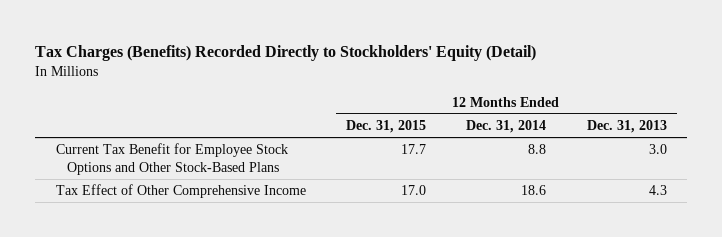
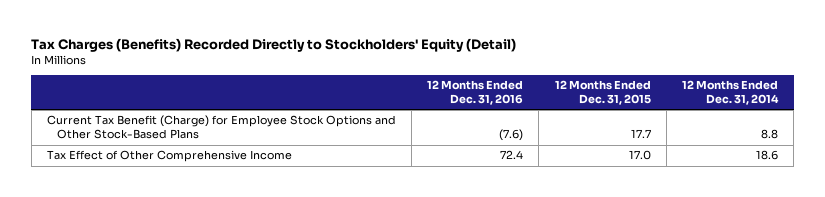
- | 12 Months Ended Dec. 31, 2015 | 12 Months Ended Dec. 31, 2014 | 12 Months Ended Dec. 31, 2013
+ | 12 Months Ended Dec. 31, 2016 | 12 Months Ended Dec. 31, 2015 | 12 Months Ended Dec. 31, 2014
- Current Tax Benefit for Employee Stock Options and Other Stock-Based Plans | 17.7 | 8.8 | 3.0
+ Current Tax Benefit (Charge) for Employee Stock Options and Other Stock-Based Plans | (7.6) | 17.7 | 8.8

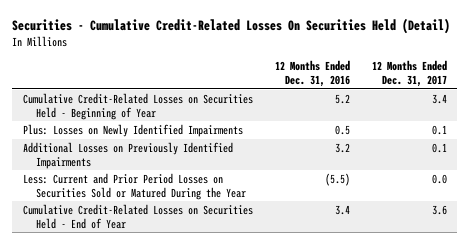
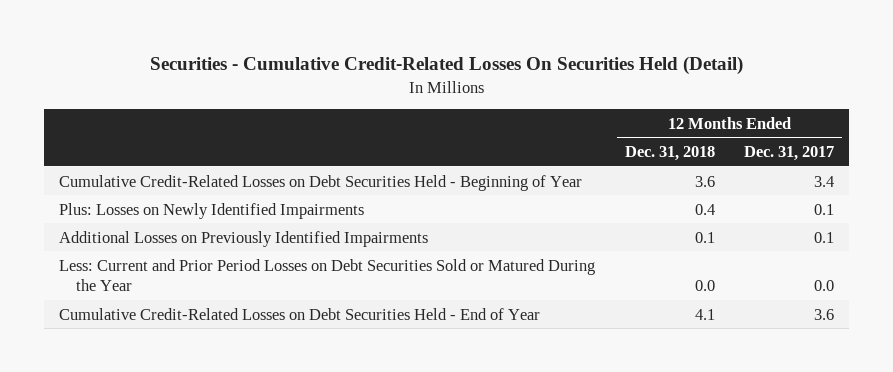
- | 12 Months Ended Dec. 31, 2016 | 12 Months Ended Dec. 31, 2017
+ | 12 Months Ended Dec. 31, 2018 | 12 Months Ended Dec. 31, 2017
- Cumulative Credit-Related Losses on Securities Held - Beginning of Year | 5.2 | 3.4
+ Cumulative Credit-Related Losses on Debt Securities Held - Beginning of Year | 3.6 | 3.4
- Less: Current and Prior Period Losses on Securities Sold or Matured During the Year | (5.5) | 0.0
- Cumulative Credit-Related Losses on Securities Held - End of Year | 3.4 | 3.6
+ Less: Current and Prior Period Losses on Debt Securities Sold or Matured During the Year | 0.0 | 0.0
+ Cumulative Credit-Related Losses on Debt Securities Held - End of Year | 4.1 | 3.6

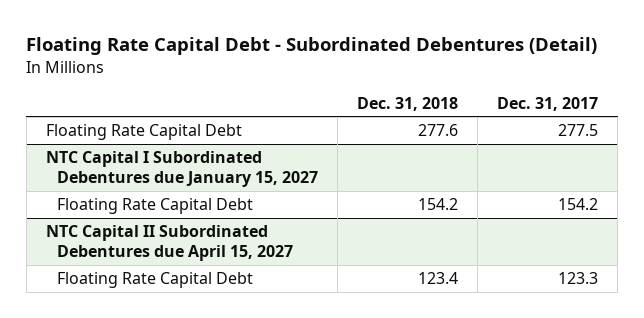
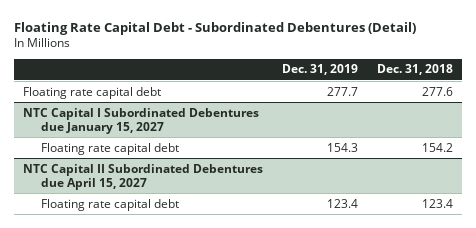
- | Dec. 31, 2018 | Dec. 31, 2017
+ | Dec. 31, 2019 | Dec. 31, 2018
- Floating Rate Capital Debt | 277.6 | 277.5
+ Floating rate capital debt | 277.7 | 277.6
@ NTC Capital I Subordinated Debentures due January 15, 2027
- Floating Rate Capital Debt | 154.2 | 154.2
+ Floating rate capital debt | 154.3 | 154.2
@ NTC Capital II Subordinated Debentures due April 15, 2027
- Floating Rate Capital Debt | 123.4 | 123.3
+ Floating rate capital debt | 123.4 | 123.4

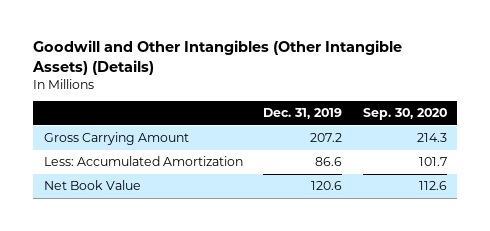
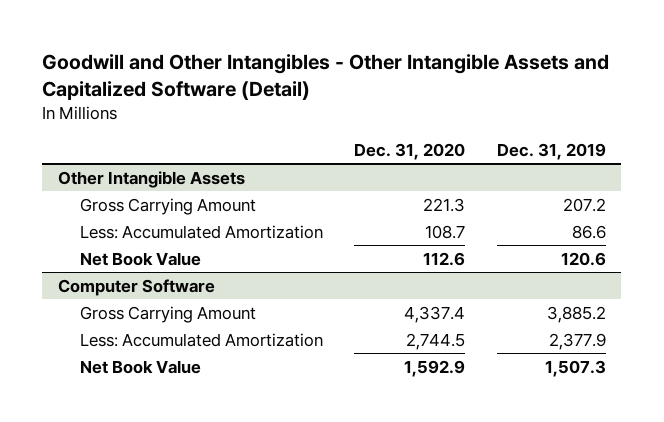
- Goodwill and Other Intangibles (Other Intangible Assets) (Details)
+ Goodwill and Other Intangibles - Other Intangible Assets and Capitalized Software (Detail)
- | Dec. 31, 2019 | Sep. 30, 2020
+ | Dec. 31, 2020 | Dec. 31, 2019
+ Other Intangible Assets
+ Computer Software
+ Gross Carrying Amount | 4,337.4 | 3,885.2
+ Less: Accumulated Amortization | 2,744.5 | 2,377.9
+ Net Book Value | 1,592.9 | 1,507.3

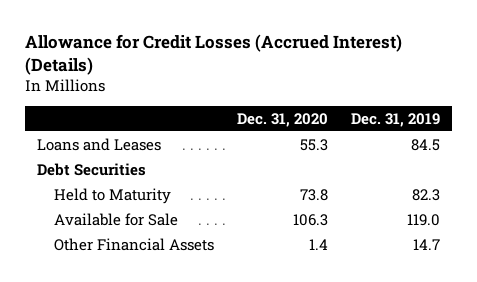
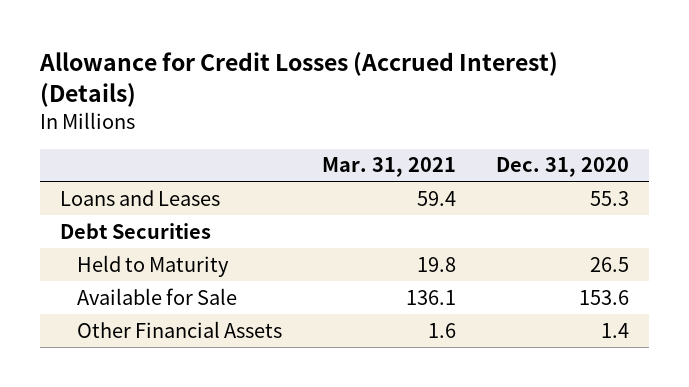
- | Dec. 31, 2020 | Dec. 31, 2019
+ | Mar. 31, 2021 | Dec. 31, 2020
- Held to Maturity | 73.8 | 82.3
- Available for Sale | 106.3 | 119.0
+ Held to Maturity | 19.8 | 26.5
+ Available for Sale | 136.1 | 153.6

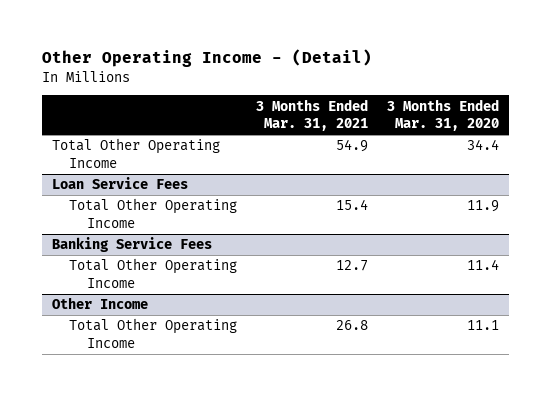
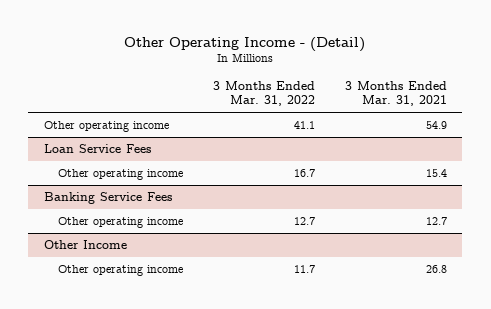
- | 3 Months Ended Mar. 31, 2021 | 3 Months Ended Mar. 31, 2020
+ | 3 Months Ended Mar. 31, 2022 | 3 Months Ended Mar. 31, 2021
- Total Other Operating Income | 54.9 | 34.4
+ Other operating income | 41.1 | 54.9
@ Loan Service Fees
- Total Other Operating Income | 15.4 | 11.9
+ Other operating income | 16.7 | 15.4
@ Banking Service Fees
- Total Other Operating Income | 12.7 | 11.4
+ Other operating income | 12.7 | 12.7
@ Other Income
- Total Other Operating Income | 26.8 | 11.1
+ Other operating income | 11.7 | 26.8

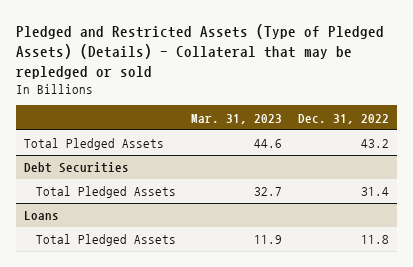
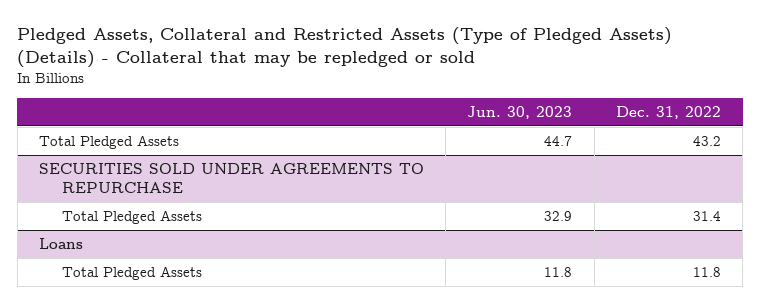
- Pledged and Restricted Assets (Type of Pledged Assets) (Details) - Collateral that may be repledged or sold
+ Pledged Assets, Collateral and Restricted Assets (Type of Pledged Assets) (Details) - Collateral that may be repledged or sold
- | Mar. 31, 2023 | Dec. 31, 2022
+ | Jun. 30, 2023 | Dec. 31, 2022
- Debt Securities
+ SECURITIES SOLD UNDER AGREEMENTS TO REPURCHASE

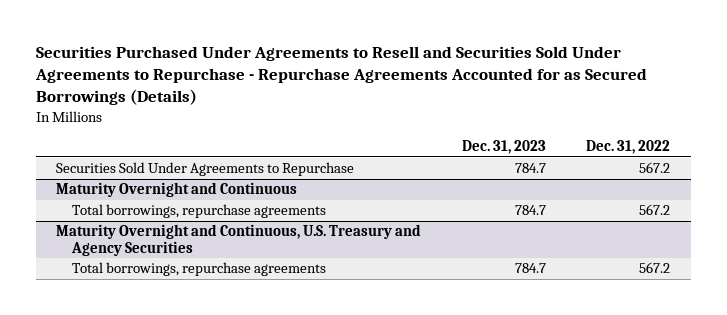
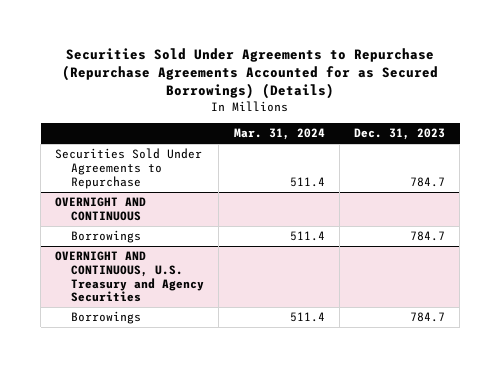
- Securities Purchased Under Agreements to Resell and Securities Sold Under Agreements to Repurchase - Repurchase Agreements Accounted for as Secured Borrowings (Details)
+ Securities Sold Under Agreements to Repurchase (Repurchase Agreements Accounted for as Secured Borrowings) (Details)
- | Dec. 31, 2023 | Dec. 31, 2022
+ | Mar. 31, 2024 | Dec. 31, 2023
- Maturity Overnight and Continuous
- Total borrowings, repurchase agreements | 784.7 | 567.2
- Maturity Overnight and Continuous, U.S. Treasury and Agency Securities
- Total borrowings, repurchase agreements | 784.7 | 567.2
+ OVERNIGHT AND CONTINUOUS
+ Borrowings | 511.4 | 784.7
+ OVERNIGHT AND CONTINUOUS, U.S. Treasury and Agency Securities
+ Borrowings | 511.4 | 784.7

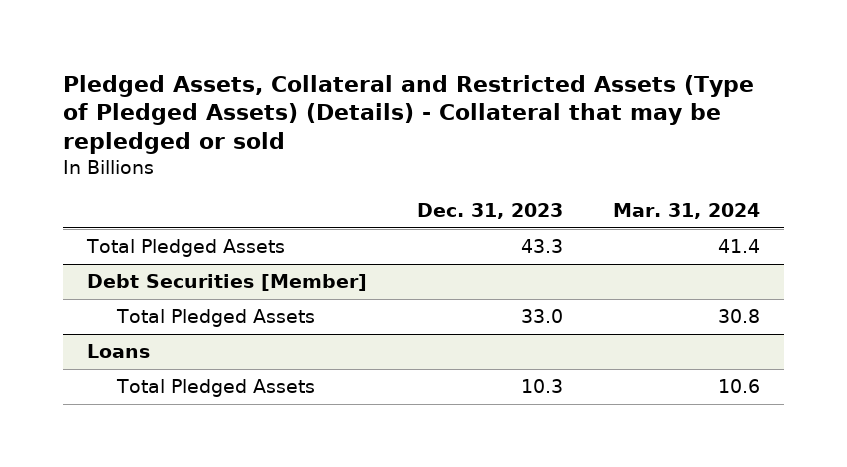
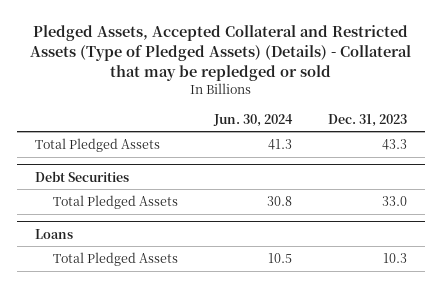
- Pledged Assets, Collateral and Restricted Assets (Type of Pledged Assets) (Details) - Collateral that may be repledged or sold
+ Pledged Assets, Accepted Collateral and Restricted Assets (Type of Pledged Assets) (Details) - Collateral that may be repledged or sold
- | Dec. 31, 2023 | Mar. 31, 2024
+ | Jun. 30, 2024 | Dec. 31, 2023
- Debt Securities [Member]
+ Debt Securities

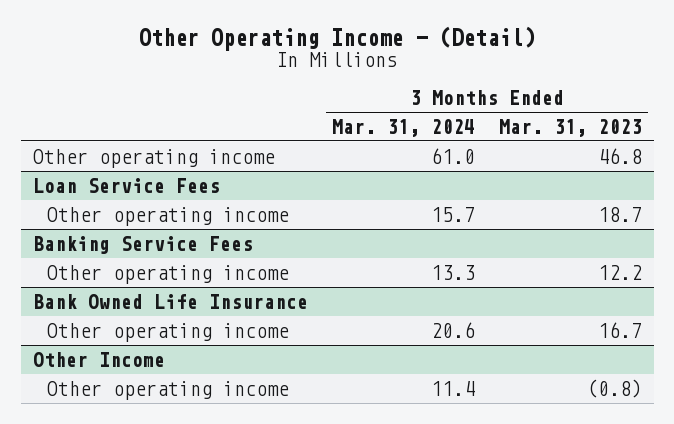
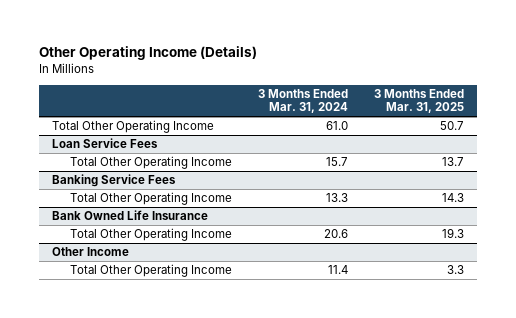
- Other Operating Income - (Detail)
+ Other Operating Income (Details)
- | 3 Months Ended Mar. 31, 2024 | 3 Months Ended Mar. 31, 2023
+ | 3 Months Ended Mar. 31, 2024 | 3 Months Ended Mar. 31, 2025
- Other operating income | 61.0 | 46.8
+ Total Other Operating Income | 61.0 | 50.7
@ Loan Service Fees
- Other operating income | 15.7 | 18.7
+ Total Other Operating Income | 15.7 | 13.7
@ Banking Service Fees
- Other operating income | 13.3 | 12.2
+ Total Other Operating Income | 13.3 | 14.3
@ Bank Owned Life Insurance
- Other operating income | 20.6 | 16.7
+ Total Other Operating Income | 20.6 | 19.3
@ Other Income
- Other operating income | 11.4 | (0.8)
+ Total Other Operating Income | 11.4 | 3.3

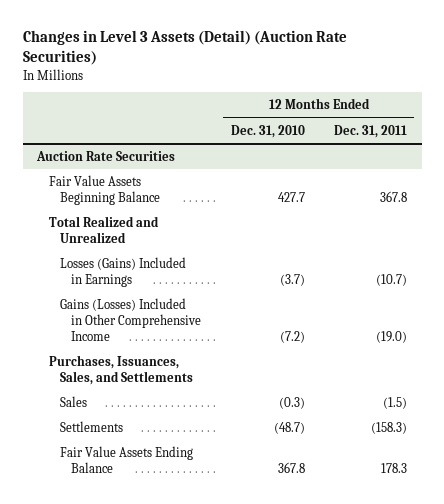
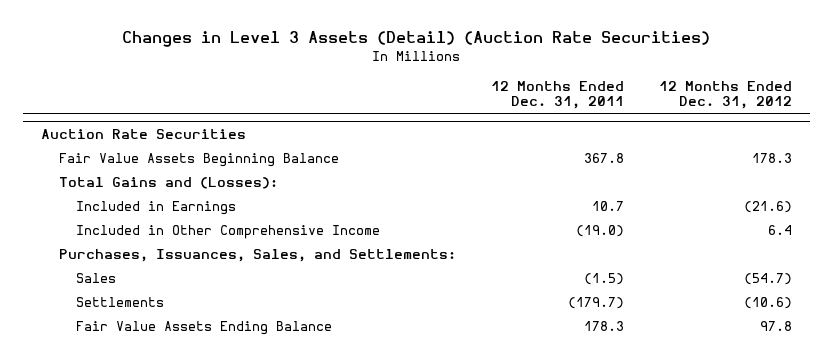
- | 12 Months Ended Dec. 31, 2010 | 12 Months Ended Dec. 31, 2011
+ | 12 Months Ended Dec. 31, 2011 | 12 Months Ended Dec. 31, 2012
@ Auction Rate Securities
- Total Realized and Unrealized
- Losses (Gains) Included in Earnings | (3.7) | (10.7)
- Gains (Losses) Included in Other Comprehensive Income | (7.2) | (19.0)
- Purchases, Issuances, Sales, and Settlements
+ Total Gains and (Losses):
+ Included in Earnings | 10.7 | (21.6)
+ Included in Other Comprehensive Income | (19.0) | 6.4
+ Purchases, Issuances, Sales, and Settlements:
- Settlements | (48.7) | (158.3)
+ Settlements | (179.7) | (10.6)

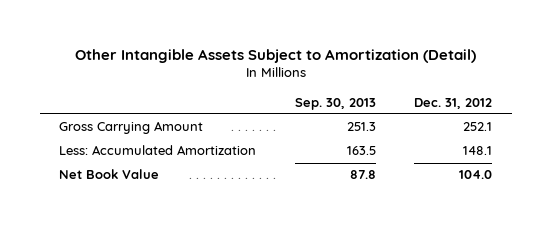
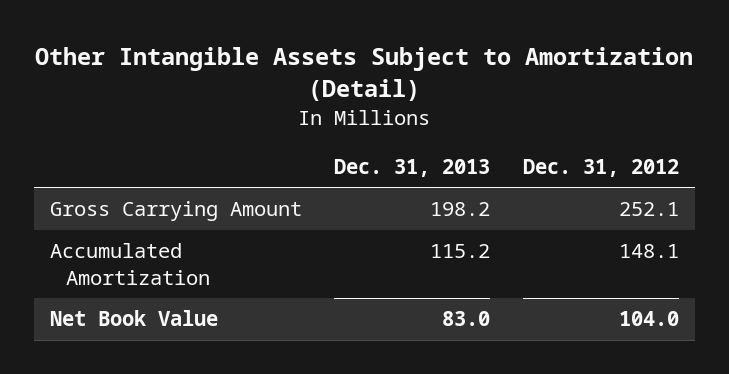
- | Sep. 30, 2013 | Dec. 31, 2012
+ | Dec. 31, 2013 | Dec. 31, 2012
- Less: Accumulated Amortization | 163.5 | 148.1
+ Accumulated Amortization | 115.2 | 148.1

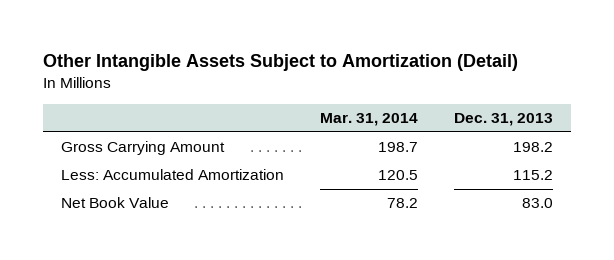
- | Dec. 31, 2013 | Dec. 31, 2012
+ | Mar. 31, 2014 | Dec. 31, 2013
- Accumulated Amortization | 115.2 | 148.1
+ Less: Accumulated Amortization | 120.5 | 115.2

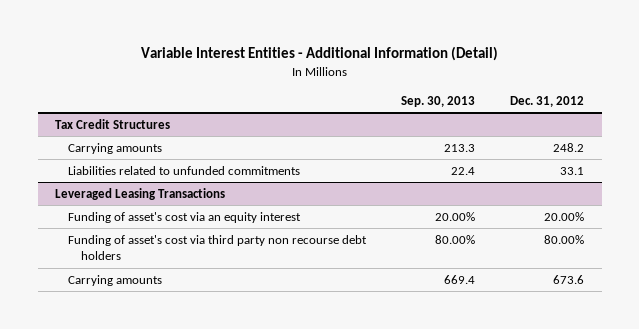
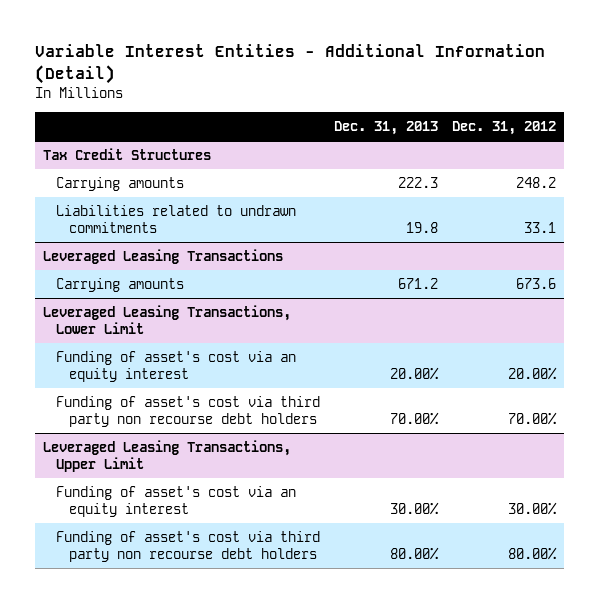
- | Sep. 30, 2013 | Dec. 31, 2012
+ | Dec. 31, 2013 | Dec. 31, 2012
@ Tax Credit Structures
- Liabilities related to unfunded commitments | 22.4 | 33.1
+ Liabilities related to undrawn commitments | 19.8 | 33.1
@ Leveraged Leasing Transactions
moved up: Carrying amounts | 671.2 | 673.6
+ Leveraged Leasing Transactions, Lower Limit
+ Funding of asset's cost via third party non recourse debt holders | 70.00% | 70.00%
+ Leveraged Leasing Transactions, Upper Limit
+ Funding of asset's cost via an equity interest | 30.00% | 30.00%

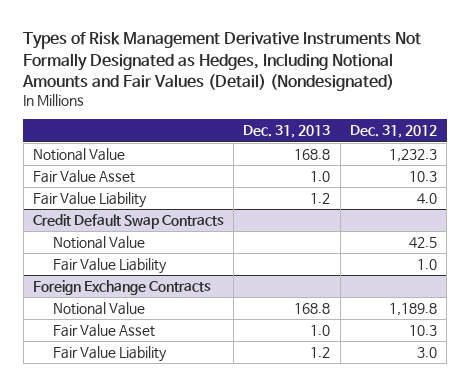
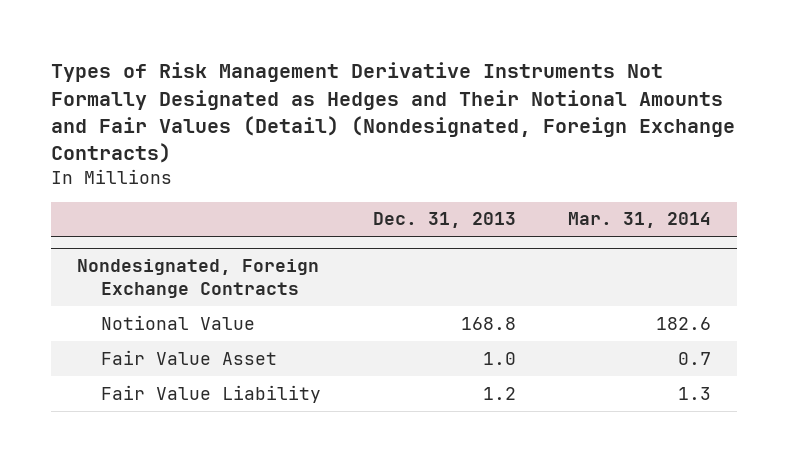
- Types of Risk Management Derivative Instruments Not Formally Designated as Hedges, Including Notional Amounts and Fair Values (Detail) (Nondesignated)
+ Types of Risk Management Derivative Instruments Not Formally Designated as Hedges and Their Notional Amounts and Fair Values (Detail) (Nondesignated, Foreign Exchange Contracts)
- | Dec. 31, 2013 | Dec. 31, 2012
+ | Dec. 31, 2013 | Mar. 31, 2014
- Notional Value | 168.8 | 1,232.3
- Fair Value Asset | 1.0 | 10.3
- Fair Value Liability | 1.2 | 4.0
- Credit Default Swap Contracts
- Notional Value | | 42.5
- Fair Value Liability | | 1.0
- Foreign Exchange Contracts
+ Nondesignated, Foreign Exchange Contracts

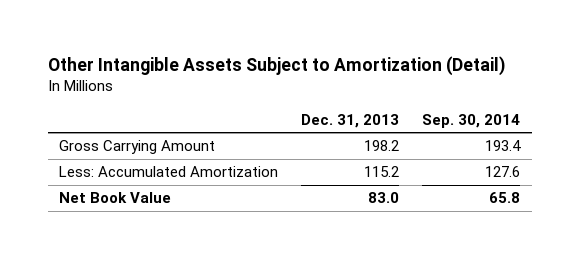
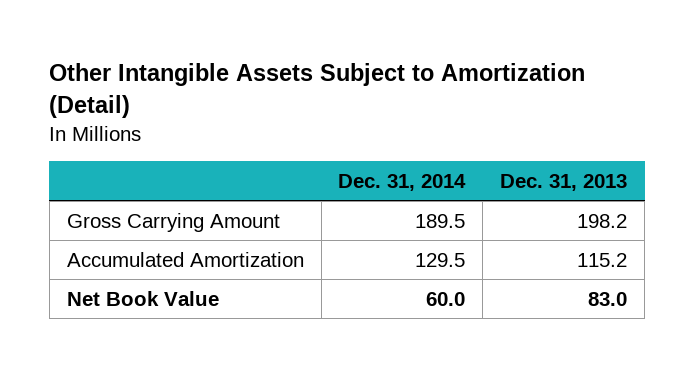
- | Dec. 31, 2013 | Sep. 30, 2014
+ | Dec. 31, 2014 | Dec. 31, 2013
- Less: Accumulated Amortization | 115.2 | 127.6
+ Accumulated Amortization | 129.5 | 115.2

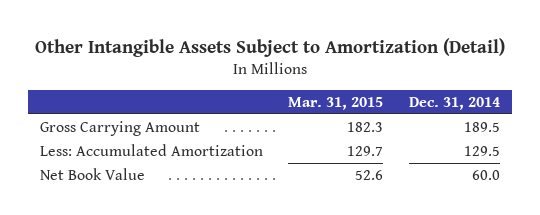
- | Dec. 31, 2014 | Dec. 31, 2013
+ | Mar. 31, 2015 | Dec. 31, 2014
- Accumulated Amortization | 129.5 | 115.2
+ Less: Accumulated Amortization | 129.7 | 129.5

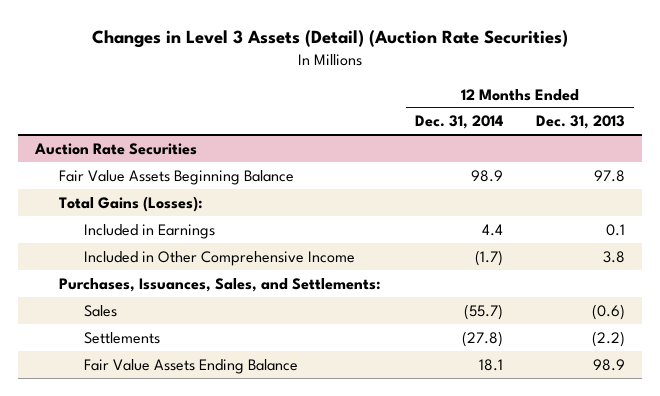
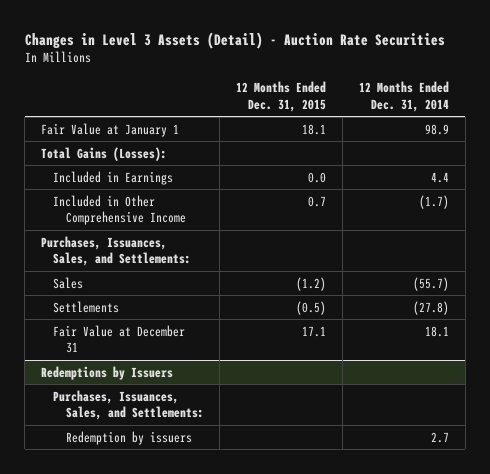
- Changes in Level 3 Assets (Detail) (Auction Rate Securities)
+ Changes in Level 3 Assets (Detail) - Auction Rate Securities
- | 12 Months Ended Dec. 31, 2014 | 12 Months Ended Dec. 31, 2013
+ | 12 Months Ended Dec. 31, 2015 | 12 Months Ended Dec. 31, 2014
- Auction Rate Securities
- Fair Value Assets Beginning Balance | 98.9 | 97.8
+ Fair Value at January 1 | 18.1 | 98.9
- Fair Value Assets Ending Balance | 18.1 | 98.9
+ Fair Value at December 31 | 17.1 | 18.1
+ Redemptions by Issuers
+ Purchases, Issuances, Sales, and Settlements:
+ Redemption by issuers | | 2.7

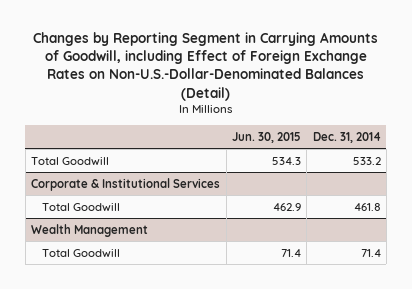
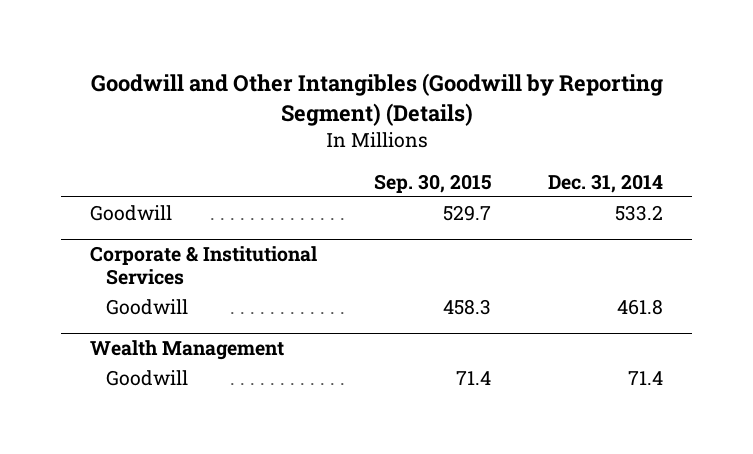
- Changes by Reporting Segment in Carrying Amounts of Goodwill, including Effect of Foreign Exchange Rates on Non-U.S.-Dollar-Denominated Balances (Detail)
+ Goodwill and Other Intangibles (Goodwill by Reporting Segment) (Details)
- | Jun. 30, 2015 | Dec. 31, 2014
+ | Sep. 30, 2015 | Dec. 31, 2014
- Total Goodwill | 534.3 | 533.2
+ Goodwill | 529.7 | 533.2
@ Corporate & Institutional Services
- Total Goodwill | 462.9 | 461.8
+ Goodwill | 458.3 | 461.8
@ Wealth Management
- Total Goodwill | 71.4 | 71.4
+ Goodwill | 71.4 | 71.4

